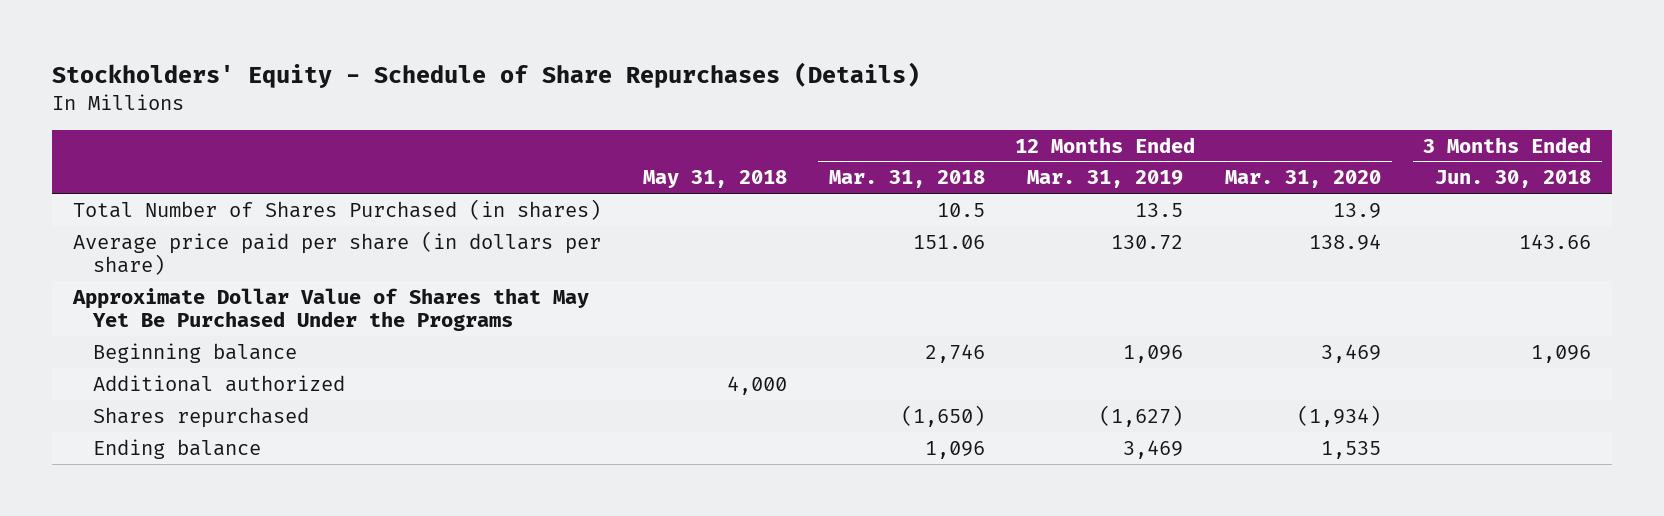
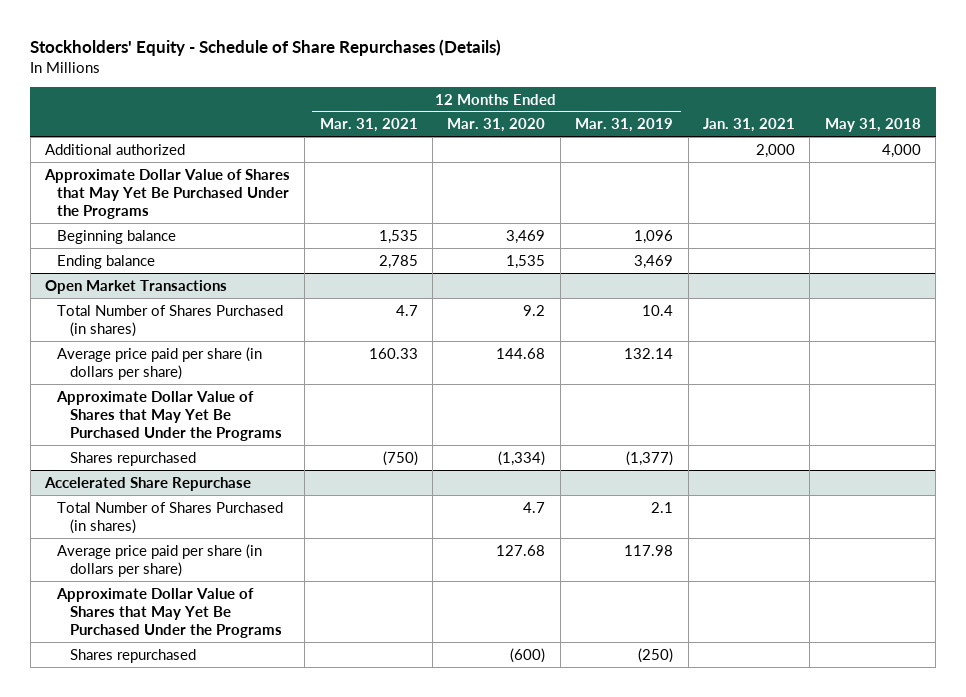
- | May 31, 2018 | 12 Months Ended Mar. 31, 2018 | 12 Months Ended Mar. 31, 2019 | 12 Months Ended Mar. 31, 2020 | 3 Months Ended Jun. 30, 2018
+ | 12 Months Ended Mar. 31, 2021 | 12 Months Ended Mar. 31, 2020 | 12 Months Ended Mar. 31, 2019 | Jan. 31, 2021 | May 31, 2018
- Total Number of Shares Purchased (in shares) | | 10.5 | 13.5 | 13.9 |
- Average price paid per share (in dollars per share) | | 151.06 | 130.72 | 138.94 | 143.66
moved up: Additional authorized | | | | 2,000 | 4,000
- Shares repurchased | | (1,650) | (1,627) | (1,934) |
+ Open Market Transactions
+ Total Number of Shares Purchased (in shares) | 4.7 | 9.2 | 10.4 | |
+ Average price paid per share (in dollars per share) | 160.33 | 144.68 | 132.14 | |
+ Approximate Dollar Value of Shares that May Yet Be Purchased Under the Programs
+ Shares repurchased | (750) | (1,334) | (1,377) | |
+ Accelerated Share Repurchase
+ Total Number of Shares Purchased (in shares) | | 4.7 | 2.1 | |
+ Average price paid per share (in dollars per share) | | 127.68 | 117.98 | |
+ Approximate Dollar Value of Shares that May Yet Be Purchased Under the Programs
+ Shares repurchased | | (600) | (250) | |

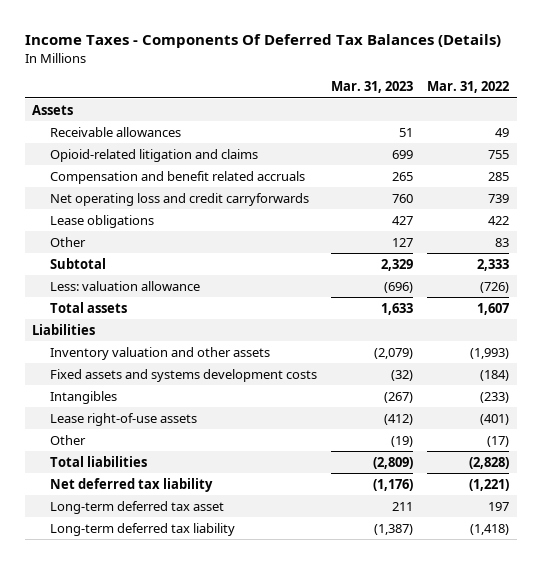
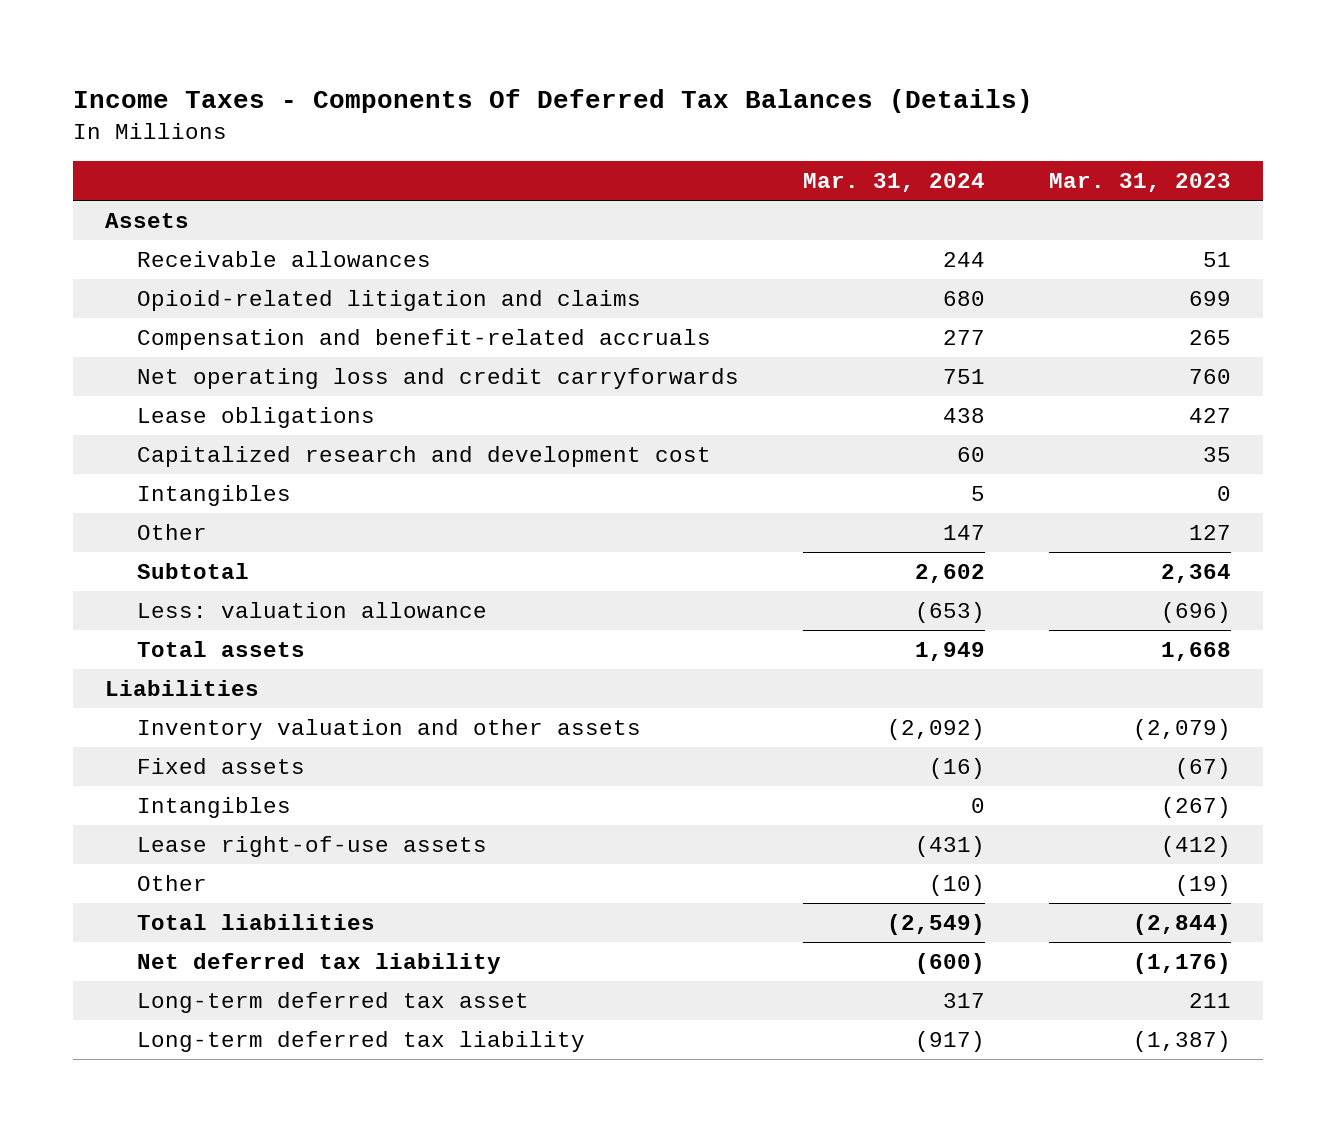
- | Mar. 31, 2023 | Mar. 31, 2022
+ | Mar. 31, 2024 | Mar. 31, 2023
- Compensation and benefit related accruals | 265 | 285
+ Compensation and benefit-related accruals | 277 | 265
+ Capitalized research and development cost | 60 | 35
+ Intangibles | 5 | 0
- Subtotal | 2,329 | 2,333
+ Subtotal | 2,602 | 2,364
- Total assets | 1,633 | 1,607
+ Total assets | 1,949 | 1,668
- Fixed assets and systems development costs | (32) | (184)
+ Fixed assets | (16) | (67)
- Total liabilities | (2,809) | (2,828)
+ Total liabilities | (2,549) | (2,844)

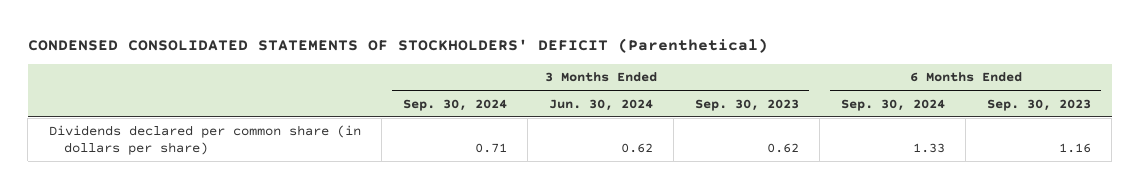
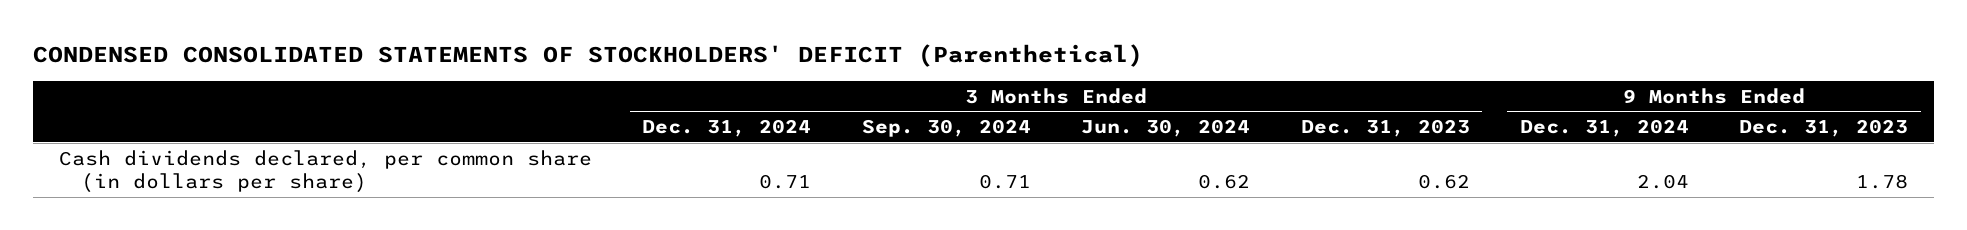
- | 3 Months Ended Sep. 30, 2024 | 3 Months Ended Jun. 30, 2024 | 3 Months Ended Sep. 30, 2023 | 6 Months Ended Sep. 30, 2024 | 6 Months Ended Sep. 30, 2023
+ | 3 Months Ended Dec. 31, 2024 | 3 Months Ended Sep. 30, 2024 | 3 Months Ended Jun. 30, 2024 | 3 Months Ended Dec. 31, 2023 | 9 Months Ended Dec. 31, 2024 | 9 Months Ended Dec. 31, 2023
- Dividends declared per common share (in dollars per share) | 0.71 | 0.62 | 0.62 | 1.33 | 1.16
+ Cash dividends declared, per common share (in dollars per share) | 0.71 | 0.71 | 0.62 | 0.62 | 2.04 | 1.78

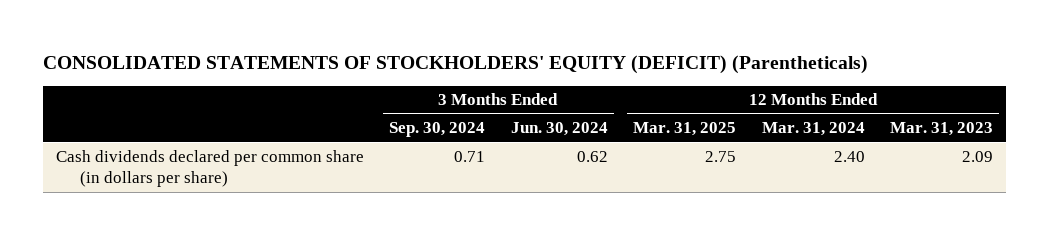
- CONDENSED CONSOLIDATED STATEMENTS OF STOCKHOLDERS' DEFICIT (Parenthetical)
+ CONSOLIDATED STATEMENTS OF STOCKHOLDERS' EQUITY (DEFICIT) (Parentheticals)
- | 3 Months Ended Dec. 31, 2024 | 3 Months Ended Sep. 30, 2024 | 3 Months Ended Jun. 30, 2024 | 3 Months Ended Dec. 31, 2023 | 9 Months Ended Dec. 31, 2024 | 9 Months Ended Dec. 31, 2023
+ | 3 Months Ended Sep. 30, 2024 | 3 Months Ended Jun. 30, 2024 | 12 Months Ended Mar. 31, 2025 | 12 Months Ended Mar. 31, 2024 | 12 Months Ended Mar. 31, 2023
- Cash dividends declared, per common share (in dollars per share) | 0.71 | 0.71 | 0.62 | 0.62 | 2.04 | 1.78
+ Cash dividends declared per common share (in dollars per share) | 0.71 | 0.62 | 2.75 | 2.40 | 2.09

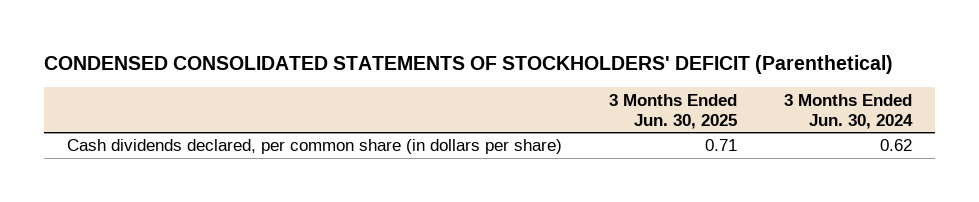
- CONSOLIDATED STATEMENTS OF STOCKHOLDERS' EQUITY (DEFICIT) (Parentheticals)
+ CONDENSED CONSOLIDATED STATEMENTS OF STOCKHOLDERS' DEFICIT (Parenthetical)
- | 3 Months Ended Sep. 30, 2024 | 3 Months Ended Jun. 30, 2024 | 12 Months Ended Mar. 31, 2025 | 12 Months Ended Mar. 31, 2024 | 12 Months Ended Mar. 31, 2023
+ | 3 Months Ended Jun. 30, 2025 | 3 Months Ended Jun. 30, 2024
- Cash dividends declared per common share (in dollars per share) | 0.71 | 0.62 | 2.75 | 2.40 | 2.09
+ Cash dividends declared, per common share (in dollars per share) | 0.71 | 0.62

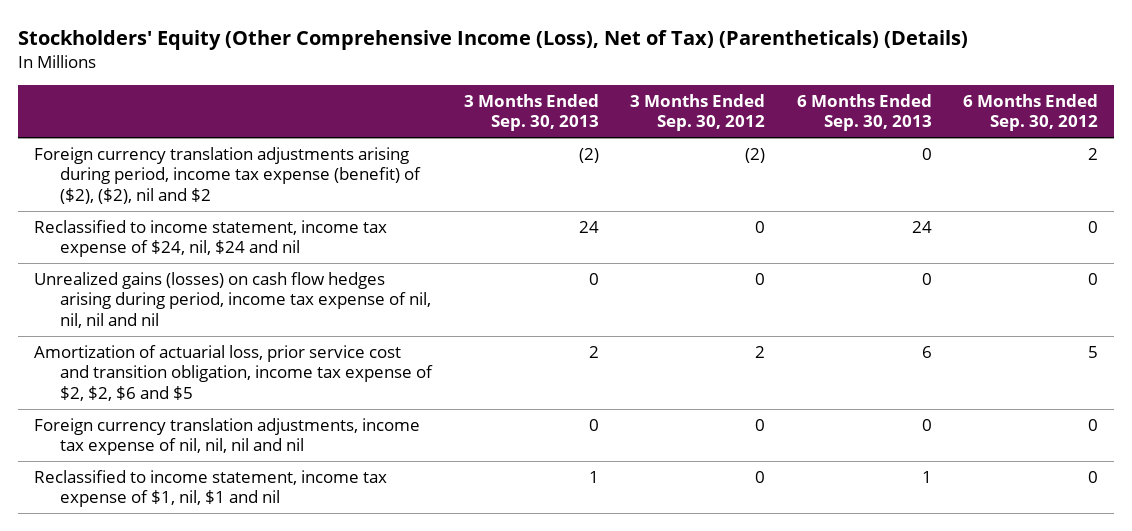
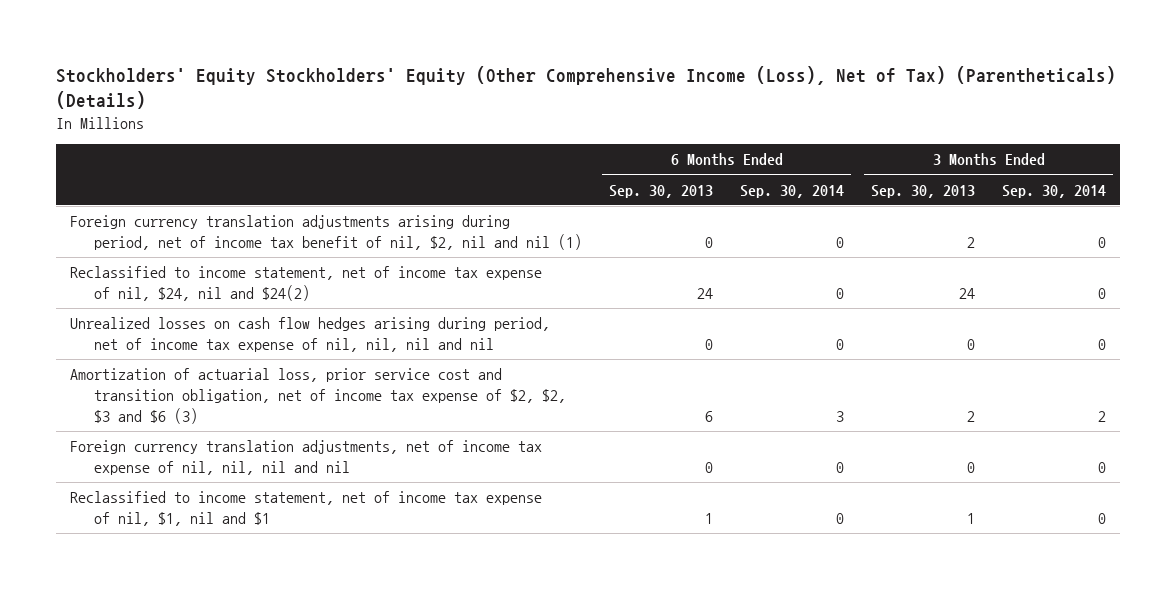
- Stockholders' Equity (Other Comprehensive Income (Loss), Net of Tax) (Parentheticals) (Details)
+ Stockholders' Equity Stockholders' Equity (Other Comprehensive Income (Loss), Net of Tax) (Parentheticals) (Details)
- | 3 Months Ended Sep. 30, 2013 | 3 Months Ended Sep. 30, 2012 | 6 Months Ended Sep. 30, 2013 | 6 Months Ended Sep. 30, 2012
+ | 6 Months Ended Sep. 30, 2013 | 6 Months Ended Sep. 30, 2014 | 3 Months Ended Sep. 30, 2013 | 3 Months Ended Sep. 30, 2014
- Foreign currency translation adjustments arising during period, income tax expense (benefit) of ($2), ($2), nil and $2 | (2) | (2) | 0 | 2
- Reclassified to income statement, income tax expense of $24, nil, $24 and nil | 24 | 0 | 24 | 0
- Unrealized gains (losses) on cash flow hedges arising during period, income tax expense of nil, nil, nil and nil | 0 | 0 | 0 | 0
- Amortization of actuarial loss, prior service cost and transition obligation, income tax expense of $2, $2, $6 and $5 | 2 | 2 | 6 | 5
- Foreign currency translation adjustments, income tax expense of nil, nil, nil and nil | 0 | 0 | 0 | 0
- Reclassified to income statement, income tax expense of $1, nil, $1 and nil | 1 | 0 | 1 | 0
+ Foreign currency translation adjustments arising during period, net of income tax benefit of nil, $2, nil and nil (1) | 0 | 0 | 2 | 0
+ Reclassified to income statement, net of income tax expense of nil, $24, nil and $24(2) | 24 | 0 | 24 | 0
+ Unrealized losses on cash flow hedges arising during period, net of income tax expense of nil, nil, nil and nil | 0 | 0 | 0 | 0
+ Amortization of actuarial loss, prior service cost and transition obligation, net of income tax expense of $2, $2, $3 and $6 (3) | 6 | 3 | 2 | 2
+ Foreign currency translation adjustments, net of income tax expense of nil, nil, nil and nil | 0 | 0 | 0 | 0
+ Reclassified to income statement, net of income tax expense of nil, $1, nil and $1 | 1 | 0 | 1 | 0

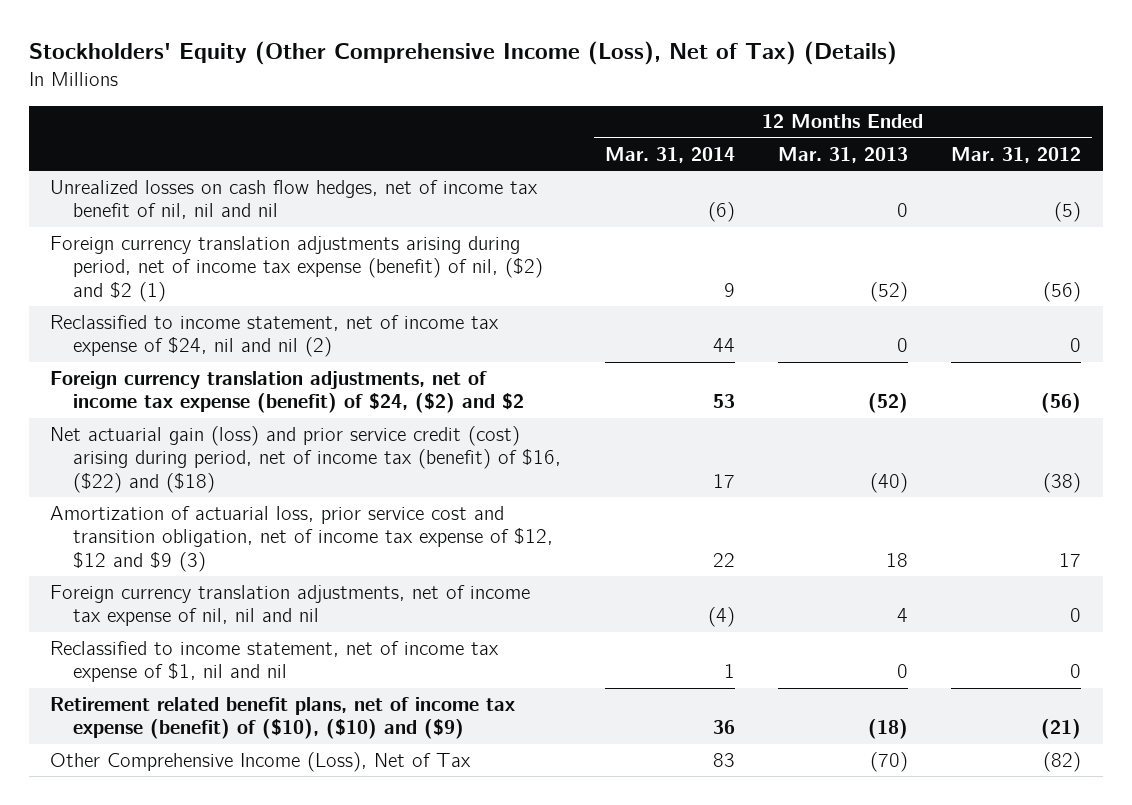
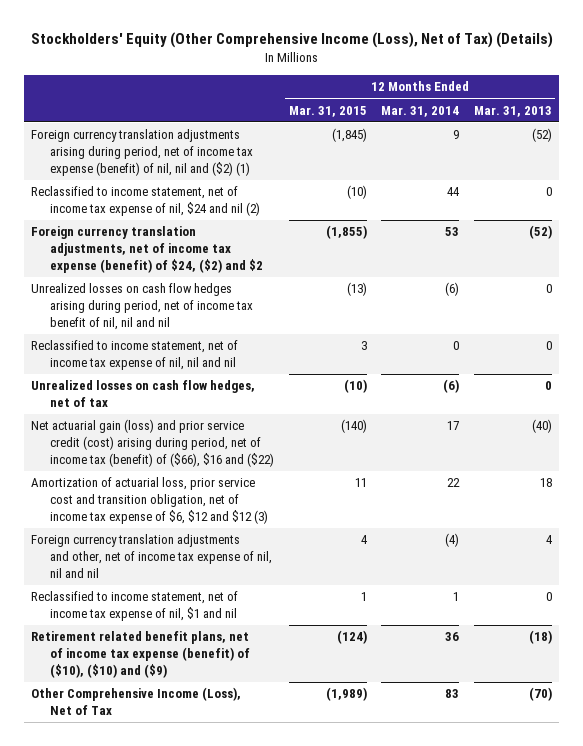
- | 12 Months Ended Mar. 31, 2014 | 12 Months Ended Mar. 31, 2013 | 12 Months Ended Mar. 31, 2012
+ | 12 Months Ended Mar. 31, 2015 | 12 Months Ended Mar. 31, 2014 | 12 Months Ended Mar. 31, 2013
- Unrealized losses on cash flow hedges, net of income tax benefit of nil, nil and nil | (6) | 0 | (5)
- Foreign currency translation adjustments arising during period, net of income tax expense (benefit) of nil, ($2) and $2 (1) | 9 | (52) | (56)
- Reclassified to income statement, net of income tax expense of $24, nil and nil (2) | 44 | 0 | 0
+ Foreign currency translation adjustments arising during period, net of income tax expense (benefit) of nil, nil and ($2) (1) | (1,845) | 9 | (52)
+ Reclassified to income statement, net of income tax expense of nil, $24 and nil (2) | (10) | 44 | 0
- Net actuarial gain (loss) and prior service credit (cost) arising during period, net of income tax (benefit) of $16, ($22) and ($18) | 17 | (40) | (38)
- Amortization of actuarial loss, prior service cost and transition obligation, net of income tax expense of $12, $12 and $9 (3) | 22 | 18 | 17
- Foreign currency translation adjustments, net of income tax expense of nil, nil and nil | (4) | 4 | 0
- Reclassified to income statement, net of income tax expense of $1, nil and nil | 1 | 0 | 0
+ Unrealized losses on cash flow hedges arising during period, net of income tax benefit of nil, nil and nil | (13) | (6) | 0
+ Reclassified to income statement, net of income tax expense of nil, nil and nil | 3 | 0 | 0
+ Unrealized losses on cash flow hedges, net of tax | (10) | (6) | 0
+ Net actuarial gain (loss) and prior service credit (cost) arising during period, net of income tax (benefit) of ($66), $16 and ($22) | (140) | 17 | (40)
+ Amortization of actuarial loss, prior service cost and transition obligation, net of income tax expense of $6, $12 and $12 (3) | 11 | 22 | 18
+ Foreign currency translation adjustments and other, net of income tax expense of nil, nil and nil | 4 | (4) | 4
+ Reclassified to income statement, net of income tax expense of nil, $1 and nil | 1 | 1 | 0

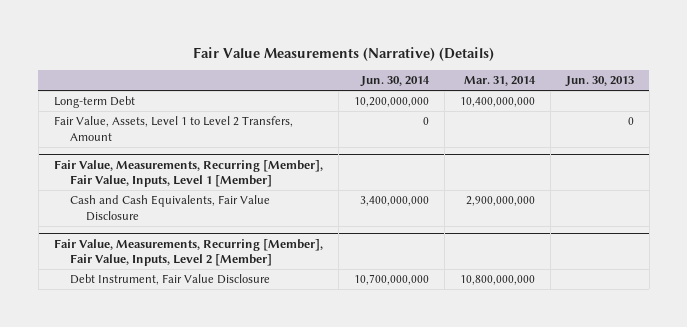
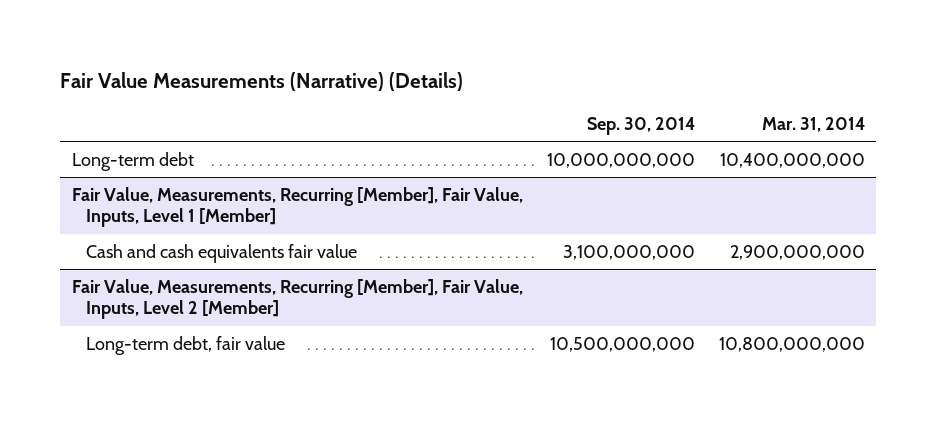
- | Jun. 30, 2014 | Mar. 31, 2014 | Jun. 30, 2013
+ | Sep. 30, 2014 | Mar. 31, 2014
- Long-term Debt | 10,200,000,000 | 10,400,000,000 |
- Fair Value, Assets, Level 1 to Level 2 Transfers, Amount | 0 | | 0
+ Long-term debt | 10,000,000,000 | 10,400,000,000
@ Fair Value, Measurements, Recurring [Member], Fair Value, Inputs, Level 1 [Member]
- Cash and Cash Equivalents, Fair Value Disclosure | 3,400,000,000 | 2,900,000,000 |
+ Cash and cash equivalents fair value | 3,100,000,000 | 2,900,000,000
@ Fair Value, Measurements, Recurring [Member], Fair Value, Inputs, Level 2 [Member]
- Debt Instrument, Fair Value Disclosure | 10,700,000,000 | 10,800,000,000 |
+ Long-term debt, fair value | 10,500,000,000 | 10,800,000,000

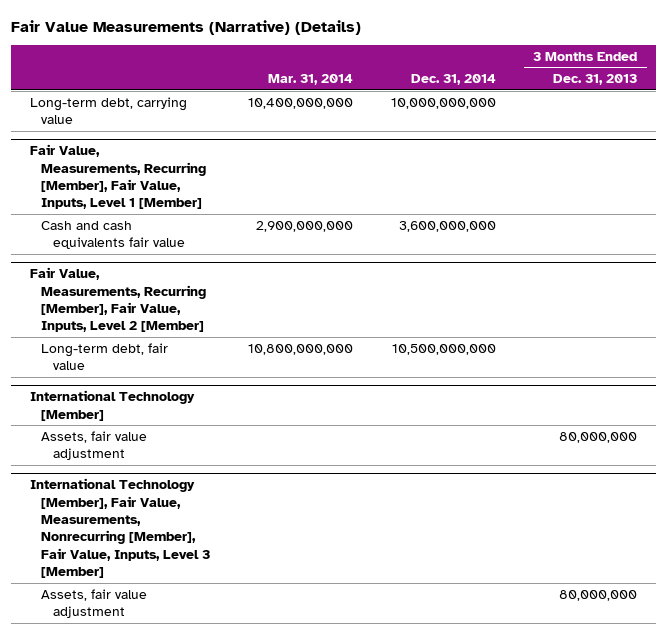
- | Sep. 30, 2014 | Mar. 31, 2014
+ | Mar. 31, 2014 | Dec. 31, 2014 | 3 Months Ended Dec. 31, 2013
- Long-term debt | 10,000,000,000 | 10,400,000,000
+ Long-term debt, carrying value | 10,400,000,000 | 10,000,000,000 |
+ International Technology [Member]
+ Assets, fair value adjustment | | | 80,000,000
+ International Technology [Member], Fair Value, Measurements, Nonrecurring [Member], Fair Value, Inputs, Level 3 [Member]
+ Assets, fair value adjustment | | | 80,000,000

